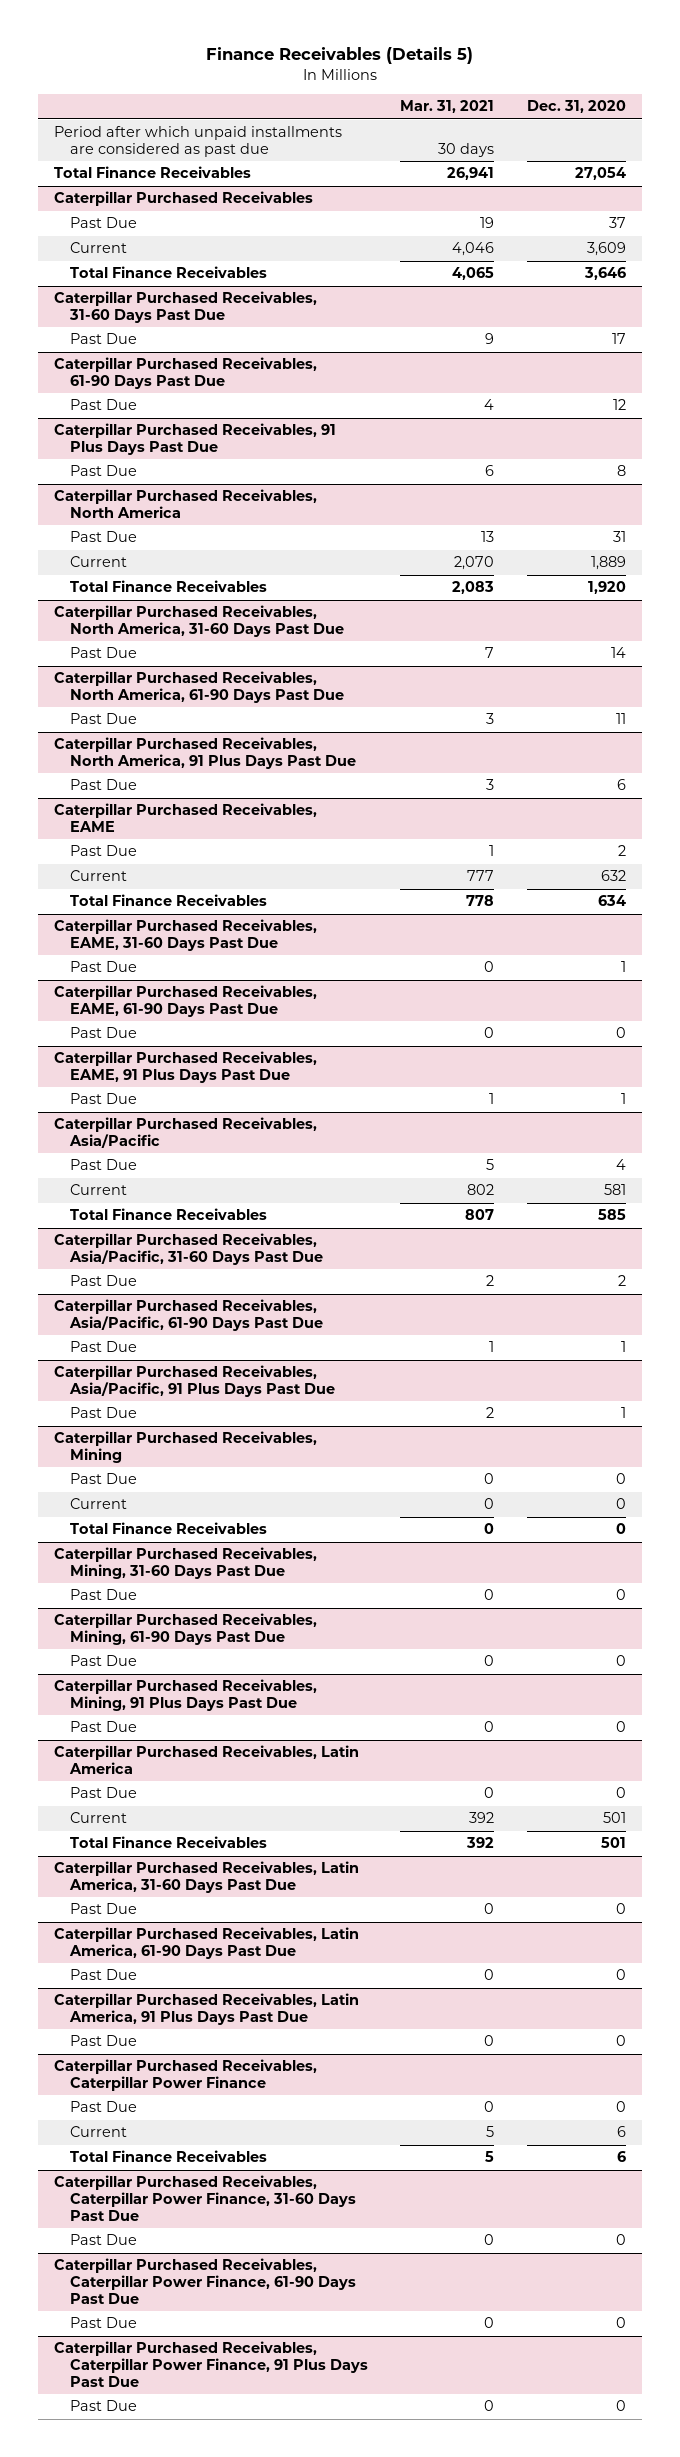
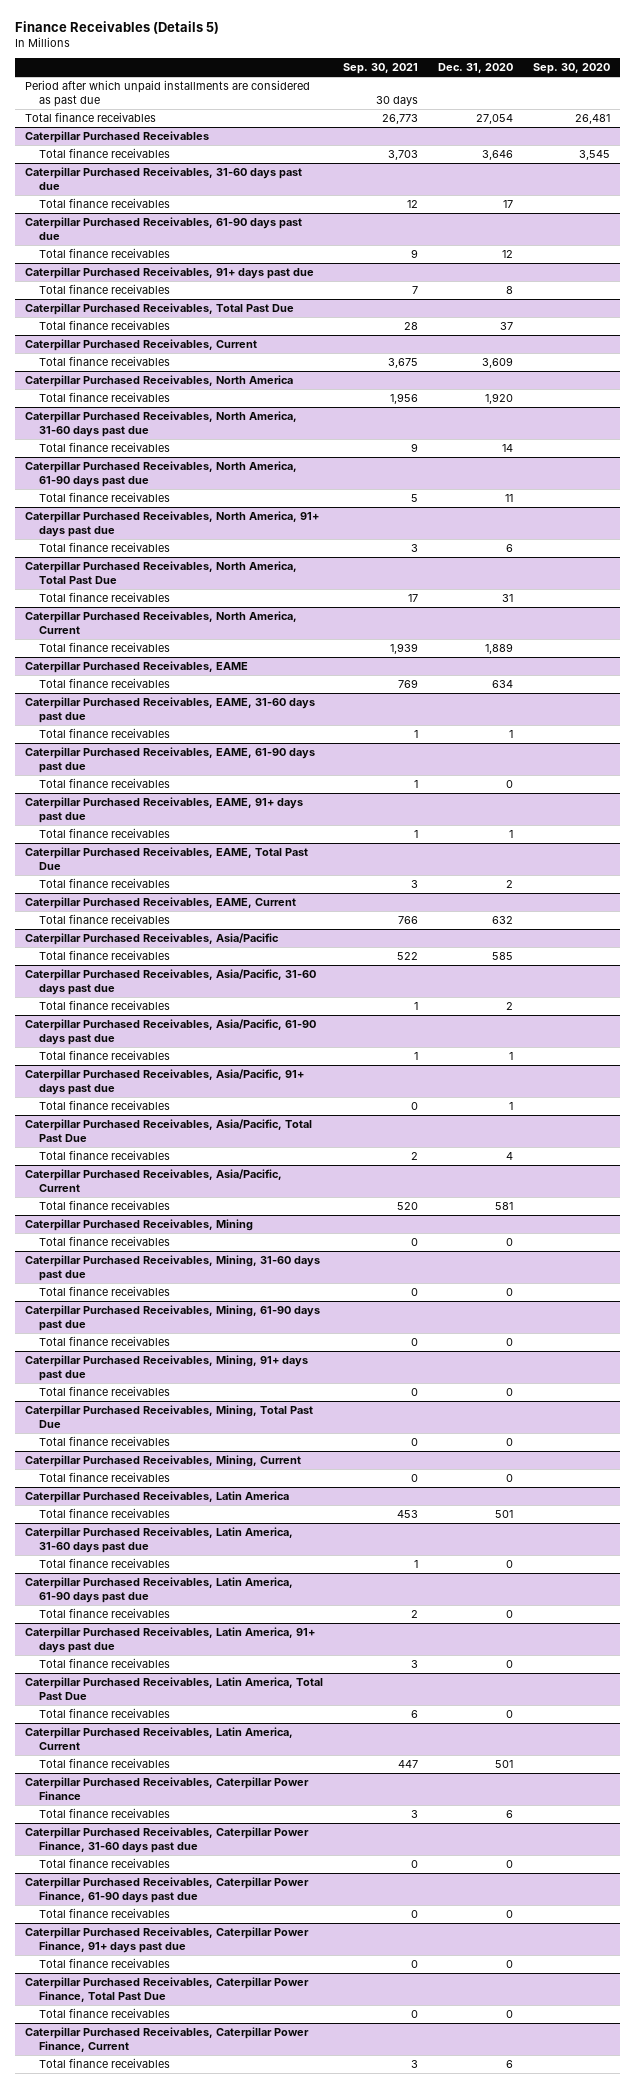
- | Mar. 31, 2021 | Dec. 31, 2020
+ | Sep. 30, 2021 | Dec. 31, 2020 | Sep. 30, 2020
- Total Finance Receivables | 26,941 | 27,054
+ Total finance receivables | 26,773 | 27,054 | 26,481
@ Caterpillar Purchased Receivables
- Past Due | 19 | 37
- Current | 4,046 | 3,609
- Total Finance Receivables | 4,065 | 3,646
- Caterpillar Purchased Receivables, 31-60 Days Past Due
- Past Due | 9 | 17
- Caterpillar Purchased Receivables, 61-90 Days Past Due
- Past Due | 4 | 12
- Caterpillar Purchased Receivables, 91 Plus Days Past Due
- Past Due | 6 | 8
@ Caterpillar Purchased Receivables
+ Total finance receivables | 3,703 | 3,646 | 3,545
+ Caterpillar Purchased Receivables, 31-60 days past due
+ Total finance receivables | 12 | 17 |
+ Caterpillar Purchased Receivables, 61-90 days past due
+ Total finance receivables | 9 | 12 |
+ Caterpillar Purchased Receivables, 91+ days past due
+ Total finance receivables | 7 | 8 |
+ Caterpillar Purchased Receivables, Total Past Due
+ Total finance receivables | 28 | 37 |
+ Caterpillar Purchased Receivables, Current
+ Total finance receivables | 3,675 | 3,609 |
@ Caterpillar Purchased Receivables, North America
- Past Due | 13 | 31
- Current | 2,070 | 1,889
- Total Finance Receivables | 2,083 | 1,920
- Caterpillar Purchased Receivables, North America, 31-60 Days Past Due
- Past Due | 7 | 14
- Caterpillar Purchased Receivables, North America, 61-90 Days Past Due
- Past Due | 3 | 11
- Caterpillar Purchased Receivables, North America, 91 Plus Days Past Due
- Past Due | 3 | 6
@ Caterpillar Purchased Receivables, North America
+ Total finance receivables | 1,956 | 1,920 |
+ Caterpillar Purchased Receivables, North America, 31-60 days past due
+ Total finance receivables | 9 | 14 |
+ Caterpillar Purchased Receivables, North America, 61-90 days past due
+ Total finance receivables | 5 | 11 |
+ Caterpillar Purchased Receivables, North America, 91+ days past due
+ Total finance receivables | 3 | 6 |
+ Caterpillar Purchased Receivables, North America, Total Past Due
+ Total finance receivables | 17 | 31 |
+ Caterpillar Purchased Receivables, North America, Current
+ Total finance receivables | 1,939 | 1,889 |
@ Caterpillar Purchased Receivables, EAME
- Past Due | 1 | 2
- Current | 777 | 632
- Total Finance Receivables | 778 | 634
- Caterpillar Purchased Receivables, EAME, 31-60 Days Past Due
- Past Due | 0 | 1
- Caterpillar Purchased Receivables, EAME, 61-90 Days Past Due
- Past Due | 0 | 0
- Caterpillar Purchased Receivables, EAME, 91 Plus Days Past Due
- Past Due | 1 | 1
@ Caterpillar Purchased Receivables, EAME
+ Total finance receivables | 769 | 634 |
+ Caterpillar Purchased Receivables, EAME, 31-60 days past due
+ Total finance receivables | 1 | 1 |
+ Caterpillar Purchased Receivables, EAME, 61-90 days past due
+ Total finance receivables | 1 | 0 |
+ Caterpillar Purchased Receivables, EAME, 91+ days past due
+ Total finance receivables | 1 | 1 |
+ Caterpillar Purchased Receivables, EAME, Total Past Due
+ Total finance receivables | 3 | 2 |
+ Caterpillar Purchased Receivables, EAME, Current
+ Total finance receivables | 766 | 632 |
@ Caterpillar Purchased Receivables, Asia/Pacific
- Past Due | 5 | 4
- Current | 802 | 581
- Total Finance Receivables | 807 | 585
- Caterpillar Purchased Receivables, Asia/Pacific, 31-60 Days Past Due
- Past Due | 2 | 2
- Caterpillar Purchased Receivables, Asia/Pacific, 61-90 Days Past Due
- Past Due | 1 | 1
- Caterpillar Purchased Receivables, Asia/Pacific, 91 Plus Days Past Due
- Past Due | 2 | 1
@ Caterpillar Purchased Receivables, Asia/Pacific
+ Total finance receivables | 522 | 585 |
+ Caterpillar Purchased Receivables, Asia/Pacific, 31-60 days past due
+ Total finance receivables | 1 | 2 |
+ Caterpillar Purchased Receivables, Asia/Pacific, 61-90 days past due
+ Total finance receivables | 1 | 1 |
+ Caterpillar Purchased Receivables, Asia/Pacific, 91+ days past due
+ Total finance receivables | 0 | 1 |
+ Caterpillar Purchased Receivables, Asia/Pacific, Total Past Due
+ Total finance receivables | 2 | 4 |
+ Caterpillar Purchased Receivables, Asia/Pacific, Current
+ Total finance receivables | 520 | 581 |
@ Caterpillar Purchased Receivables, Mining
- Past Due | 0 | 0
- Current | 0 | 0
- Total Finance Receivables | 0 | 0
- Caterpillar Purchased Receivables, Mining, 31-60 Days Past Due
- Past Due | 0 | 0
- Caterpillar Purchased Receivables, Mining, 61-90 Days Past Due
- Past Due | 0 | 0
- Caterpillar Purchased Receivables, Mining, 91 Plus Days Past Due
- Past Due | 0 | 0
@ Caterpillar Purchased Receivables, Mining
+ Total finance receivables | 0 | 0 |
+ Caterpillar Purchased Receivables, Mining, 31-60 days past due
+ Total finance receivables | 0 | 0 |
+ Caterpillar Purchased Receivables, Mining, 61-90 days past due
+ Total finance receivables | 0 | 0 |
+ Caterpillar Purchased Receivables, Mining, 91+ days past due
+ Total finance receivables | 0 | 0 |
+ Caterpillar Purchased Receivables, Mining, Total Past Due
+ Total finance receivables | 0 | 0 |
+ Caterpillar Purchased Receivables, Mining, Current
+ Total finance receivables | 0 | 0 |
@ Caterpillar Purchased Receivables, Latin America
- Past Due | 0 | 0
- Current | 392 | 501
- Total Finance Receivables | 392 | 501
- Caterpillar Purchased Receivables, Latin America, 31-60 Days Past Due
- Past Due | 0 | 0
- Caterpillar Purchased Receivables, Latin America, 61-90 Days Past Due
- Past Due | 0 | 0
- Caterpillar Purchased Receivables, Latin America, 91 Plus Days Past Due
- Past Due | 0 | 0
@ Caterpillar Purchased Receivables, Latin America
+ Total finance receivables | 453 | 501 |
+ Caterpillar Purchased Receivables, Latin America, 31-60 days past due
+ Total finance receivables | 1 | 0 |
+ Caterpillar Purchased Receivables, Latin America, 61-90 days past due
+ Total finance receivables | 2 | 0 |
+ Caterpillar Purchased Receivables, Latin America, 91+ days past due
+ Total finance receivables | 3 | 0 |
+ Caterpillar Purchased Receivables, Latin America, Total Past Due
+ Total finance receivables | 6 | 0 |
+ Caterpillar Purchased Receivables, Latin America, Current
+ Total finance receivables | 447 | 501 |
@ Caterpillar Purchased Receivables, Caterpillar Power Finance
- Past Due | 0 | 0
- Current | 5 | 6
- Total Finance Receivables | 5 | 6
- Caterpillar Purchased Receivables, Caterpillar Power Finance, 31-60 Days Past Due
- Past Due | 0 | 0
- Caterpillar Purchased Receivables, Caterpillar Power Finance, 61-90 Days Past Due
- Past Due | 0 | 0
- Caterpillar Purchased Receivables, Caterpillar Power Finance, 91 Plus Days Past Due
- Past Due | 0 | 0
@ Caterpillar Purchased Receivables, Caterpillar Power Finance
+ Total finance receivables | 3 | 6 |
+ Caterpillar Purchased Receivables, Caterpillar Power Finance, 31-60 days past due
+ Total finance receivables | 0 | 0 |
+ Caterpillar Purchased Receivables, Caterpillar Power Finance, 61-90 days past due
+ Total finance receivables | 0 | 0 |
+ Caterpillar Purchased Receivables, Caterpillar Power Finance, 91+ days past due
+ Total finance receivables | 0 | 0 |
+ Caterpillar Purchased Receivables, Caterpillar Power Finance, Total Past Due
+ Total finance receivables | 0 | 0 |
+ Caterpillar Purchased Receivables, Caterpillar Power Finance, Current
+ Total finance receivables | 3 | 6 |

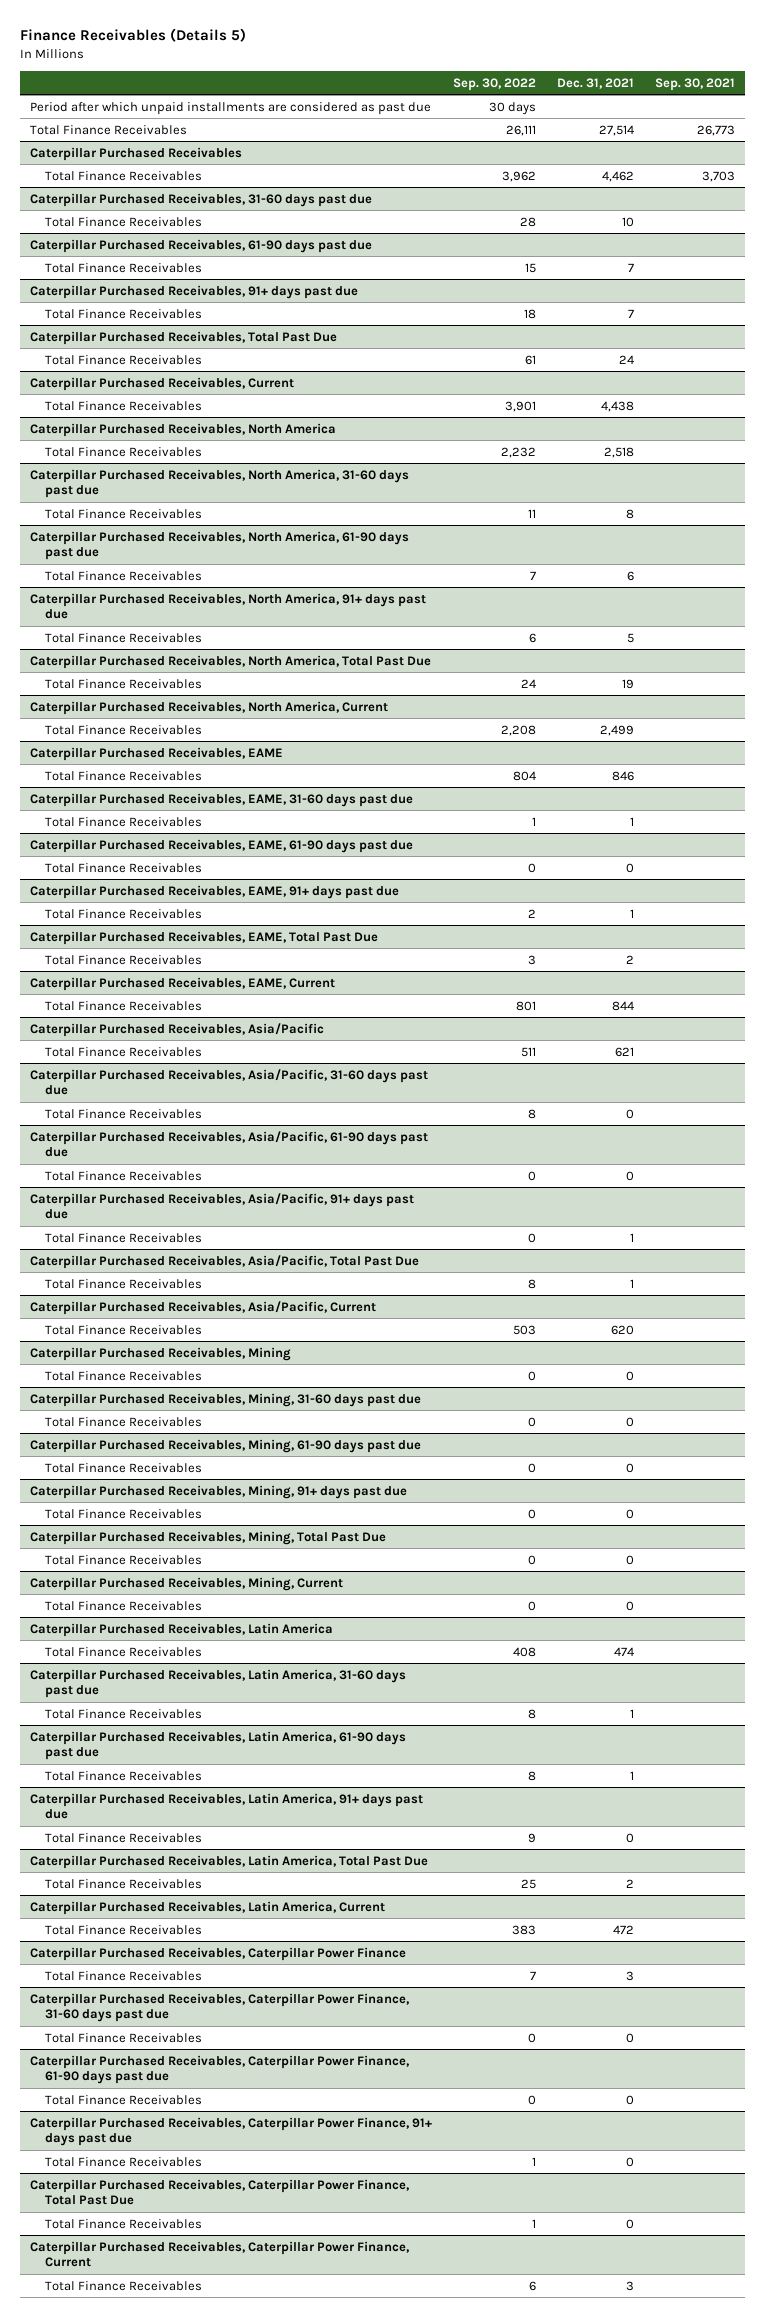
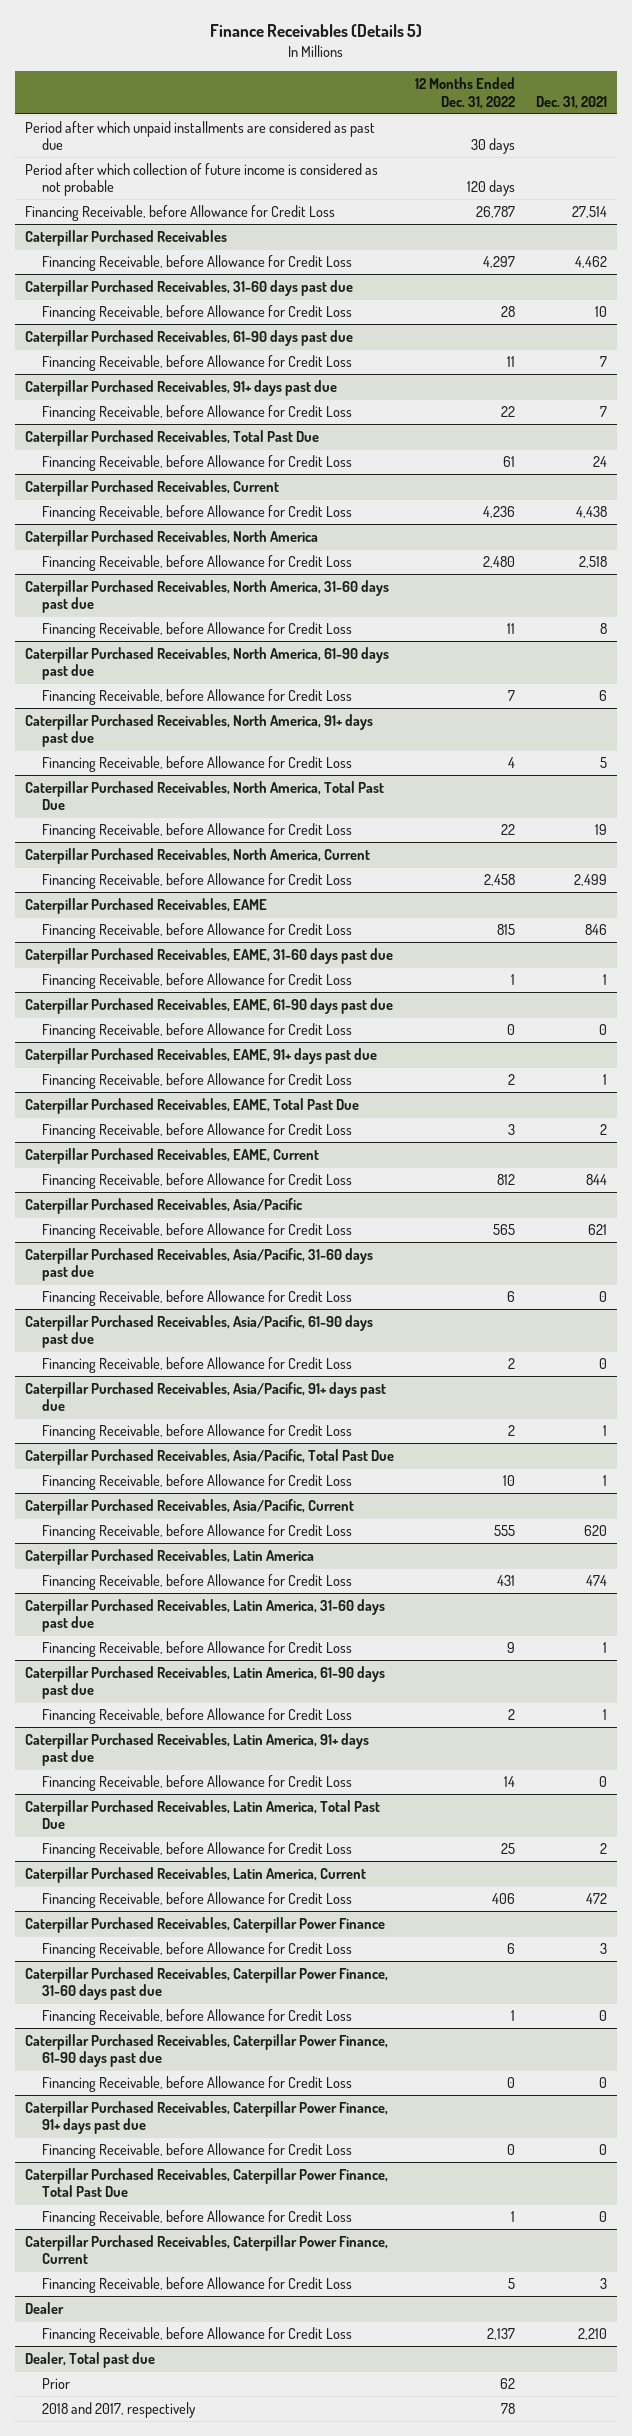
- | Sep. 30, 2022 | Dec. 31, 2021 | Sep. 30, 2021
+ | 12 Months Ended Dec. 31, 2022 | Dec. 31, 2021
- Total Finance Receivables | 26,111 | 27,514 | 26,773
+ Period after which collection of future income is considered as not probable | 120 days |
+ Financing Receivable, before Allowance for Credit Loss | 26,787 | 27,514
@ Caterpillar Purchased Receivables
- Total Finance Receivables | 3,962 | 4,462 | 3,703
+ Financing Receivable, before Allowance for Credit Loss | 4,297 | 4,462
@ Caterpillar Purchased Receivables, 31-60 days past due
- Total Finance Receivables | 28 | 10 |
+ Financing Receivable, before Allowance for Credit Loss | 28 | 10
@ Caterpillar Purchased Receivables, 61-90 days past due
- Total Finance Receivables | 15 | 7 |
+ Financing Receivable, before Allowance for Credit Loss | 11 | 7
@ Caterpillar Purchased Receivables, 91+ days past due
- Total Finance Receivables | 18 | 7 |
+ Financing Receivable, before Allowance for Credit Loss | 22 | 7
@ Caterpillar Purchased Receivables, Total Past Due
- Total Finance Receivables | 61 | 24 |
+ Financing Receivable, before Allowance for Credit Loss | 61 | 24
@ Caterpillar Purchased Receivables, Current
- Total Finance Receivables | 3,901 | 4,438 |
+ Financing Receivable, before Allowance for Credit Loss | 4,236 | 4,438
@ Caterpillar Purchased Receivables, North America
- Total Finance Receivables | 2,232 | 2,518 |
+ Financing Receivable, before Allowance for Credit Loss | 2,480 | 2,518
@ Caterpillar Purchased Receivables, North America, 31-60 days past due
- Total Finance Receivables | 11 | 8 |
+ Financing Receivable, before Allowance for Credit Loss | 11 | 8
@ Caterpillar Purchased Receivables, North America, 61-90 days past due
- Total Finance Receivables | 7 | 6 |
+ Financing Receivable, before Allowance for Credit Loss | 7 | 6
@ Caterpillar Purchased Receivables, North America, 91+ days past due
- Total Finance Receivables | 6 | 5 |
+ Financing Receivable, before Allowance for Credit Loss | 4 | 5
@ Caterpillar Purchased Receivables, North America, Total Past Due
- Total Finance Receivables | 24 | 19 |
+ Financing Receivable, before Allowance for Credit Loss | 22 | 19
@ Caterpillar Purchased Receivables, North America, Current
- Total Finance Receivables | 2,208 | 2,499 |
+ Financing Receivable, before Allowance for Credit Loss | 2,458 | 2,499
@ Caterpillar Purchased Receivables, EAME
- Total Finance Receivables | 804 | 846 |
+ Financing Receivable, before Allowance for Credit Loss | 815 | 846
@ Caterpillar Purchased Receivables, EAME, 31-60 days past due
- Total Finance Receivables | 1 | 1 |
+ Financing Receivable, before Allowance for Credit Loss | 1 | 1
@ Caterpillar Purchased Receivables, EAME, 61-90 days past due
- Total Finance Receivables | 0 | 0 |
+ Financing Receivable, before Allowance for Credit Loss | 0 | 0
@ Caterpillar Purchased Receivables, EAME, 91+ days past due
- Total Finance Receivables | 2 | 1 |
+ Financing Receivable, before Allowance for Credit Loss | 2 | 1
@ Caterpillar Purchased Receivables, EAME, Total Past Due
- Total Finance Receivables | 3 | 2 |
+ Financing Receivable, before Allowance for Credit Loss | 3 | 2
@ Caterpillar Purchased Receivables, EAME, Current
- Total Finance Receivables | 801 | 844 |
+ Financing Receivable, before Allowance for Credit Loss | 812 | 844
@ Caterpillar Purchased Receivables, Asia/Pacific
- Total Finance Receivables | 511 | 621 |
+ Financing Receivable, before Allowance for Credit Loss | 565 | 621
@ Caterpillar Purchased Receivables, Asia/Pacific, 31-60 days past due
- Total Finance Receivables | 8 | 0 |
+ Financing Receivable, before Allowance for Credit Loss | 6 | 0
@ Caterpillar Purchased Receivables, Asia/Pacific, 61-90 days past due
- Total Finance Receivables | 0 | 0 |
+ Financing Receivable, before Allowance for Credit Loss | 2 | 0
@ Caterpillar Purchased Receivables, Asia/Pacific, 91+ days past due
- Total Finance Receivables | 0 | 1 |
+ Financing Receivable, before Allowance for Credit Loss | 2 | 1
@ Caterpillar Purchased Receivables, Asia/Pacific, Total Past Due
- Total Finance Receivables | 8 | 1 |
+ Financing Receivable, before Allowance for Credit Loss | 10 | 1
@ Caterpillar Purchased Receivables, Asia/Pacific, Current
- Total Finance Receivables | 503 | 620 |
- Caterpillar Purchased Receivables, Mining
- Total Finance Receivables | 0 | 0 |
- Caterpillar Purchased Receivables, Mining, 31-60 days past due
- Total Finance Receivables | 0 | 0 |
- Caterpillar Purchased Receivables, Mining, 61-90 days past due
- Total Finance Receivables | 0 | 0 |
- Caterpillar Purchased Receivables, Mining, 91+ days past due
- Total Finance Receivables | 0 | 0 |
- Caterpillar Purchased Receivables, Mining, Total Past Due
- Total Finance Receivables | 0 | 0 |
- Caterpillar Purchased Receivables, Mining, Current
- Total Finance Receivables | 0 | 0 |
@ Caterpillar Purchased Receivables, Asia/Pacific, Current
+ Financing Receivable, before Allowance for Credit Loss | 555 | 620
@ Caterpillar Purchased Receivables, Latin America
- Total Finance Receivables | 408 | 474 |
+ Financing Receivable, before Allowance for Credit Loss | 431 | 474
@ Caterpillar Purchased Receivables, Latin America, 31-60 days past due
- Total Finance Receivables | 8 | 1 |
+ Financing Receivable, before Allowance for Credit Loss | 9 | 1
@ Caterpillar Purchased Receivables, Latin America, 61-90 days past due
- Total Finance Receivables | 8 | 1 |
+ Financing Receivable, before Allowance for Credit Loss | 2 | 1
@ Caterpillar Purchased Receivables, Latin America, 91+ days past due
- Total Finance Receivables | 9 | 0 |
+ Financing Receivable, before Allowance for Credit Loss | 14 | 0
@ Caterpillar Purchased Receivables, Latin America, Total Past Due
- Total Finance Receivables | 25 | 2 |
+ Financing Receivable, before Allowance for Credit Loss | 25 | 2
@ Caterpillar Purchased Receivables, Latin America, Current
- Total Finance Receivables | 383 | 472 |
+ Financing Receivable, before Allowance for Credit Loss | 406 | 472
@ Caterpillar Purchased Receivables, Caterpillar Power Finance
- Total Finance Receivables | 7 | 3 |
+ Financing Receivable, before Allowance for Credit Loss | 6 | 3
@ Caterpillar Purchased Receivables, Caterpillar Power Finance, 31-60 days past due
- Total Finance Receivables | 0 | 0 |
+ Financing Receivable, before Allowance for Credit Loss | 1 | 0
@ Caterpillar Purchased Receivables, Caterpillar Power Finance, 61-90 days past due
- Total Finance Receivables | 0 | 0 |
+ Financing Receivable, before Allowance for Credit Loss | 0 | 0
@ Caterpillar Purchased Receivables, Caterpillar Power Finance, 91+ days past due
- Total Finance Receivables | 1 | 0 |
+ Financing Receivable, before Allowance for Credit Loss | 0 | 0
@ Caterpillar Purchased Receivables, Caterpillar Power Finance, Total Past Due
- Total Finance Receivables | 1 | 0 |
+ Financing Receivable, before Allowance for Credit Loss | 1 | 0
@ Caterpillar Purchased Receivables, Caterpillar Power Finance, Current
- Total Finance Receivables | 6 | 3 |
+ Financing Receivable, before Allowance for Credit Loss | 5 | 3
+ Dealer
+ Financing Receivable, before Allowance for Credit Loss | 2,137 | 2,210
+ Dealer, Total past due
+ Prior | 62 |
+ 2018 and 2017, respectively | 78 |

